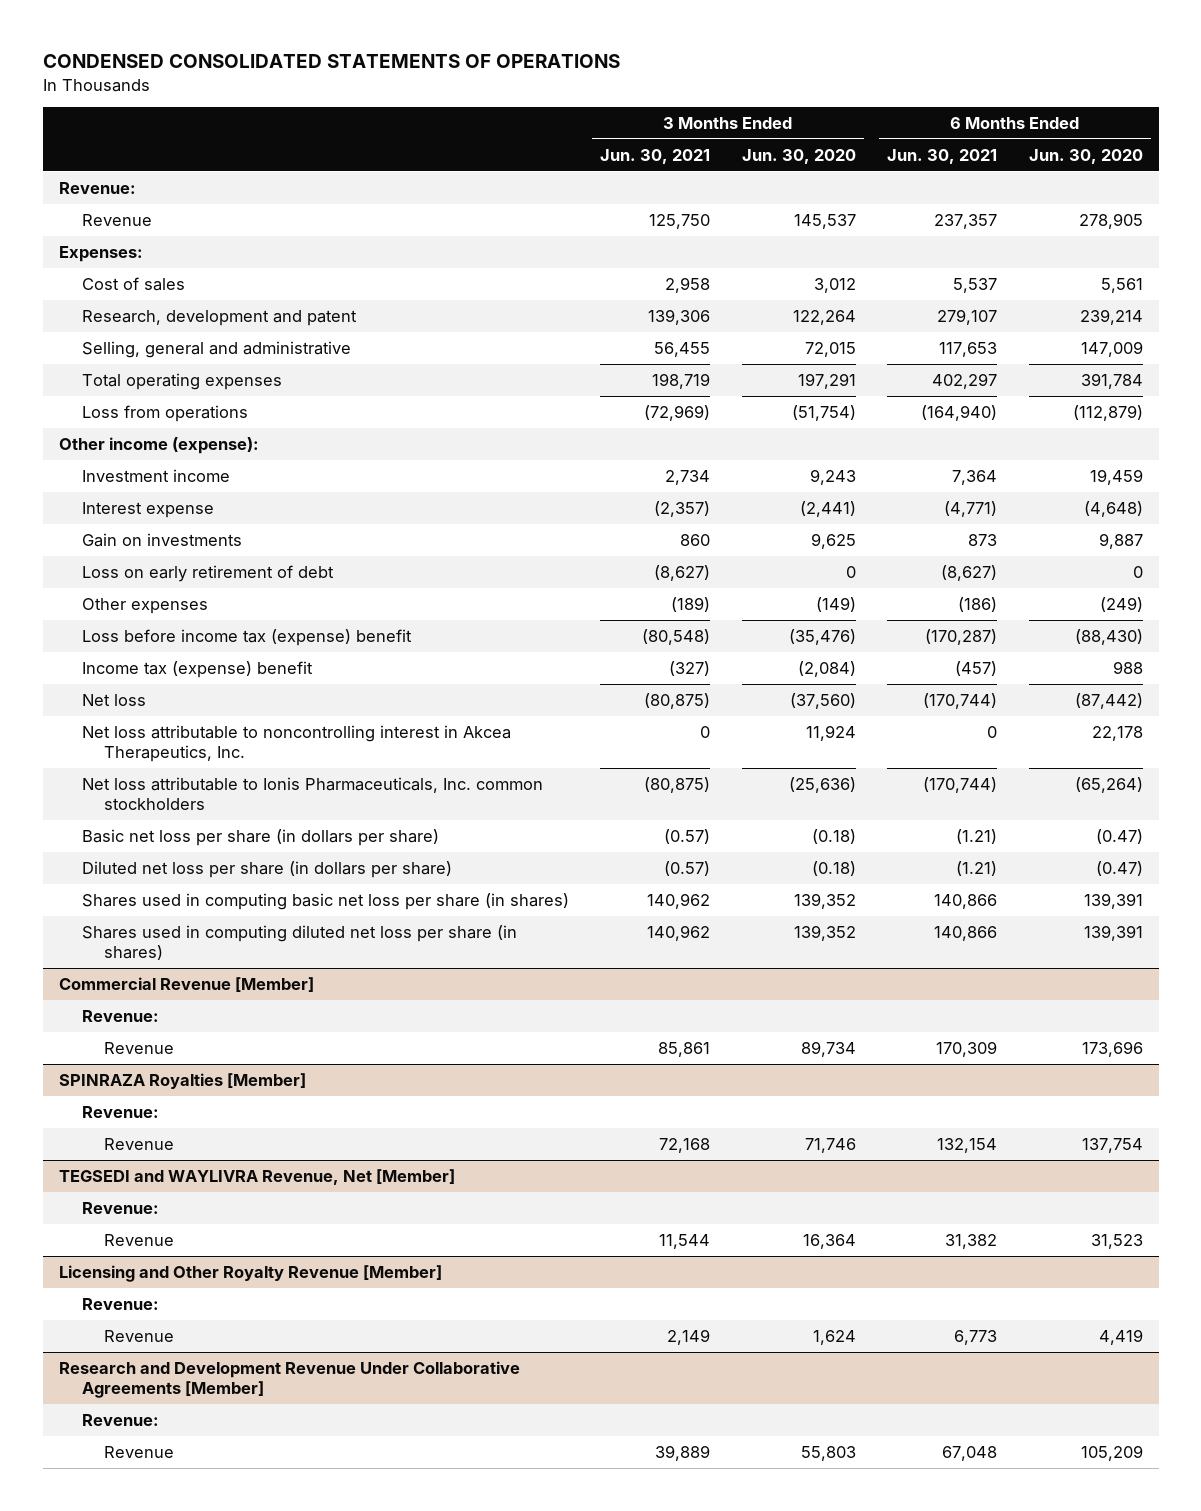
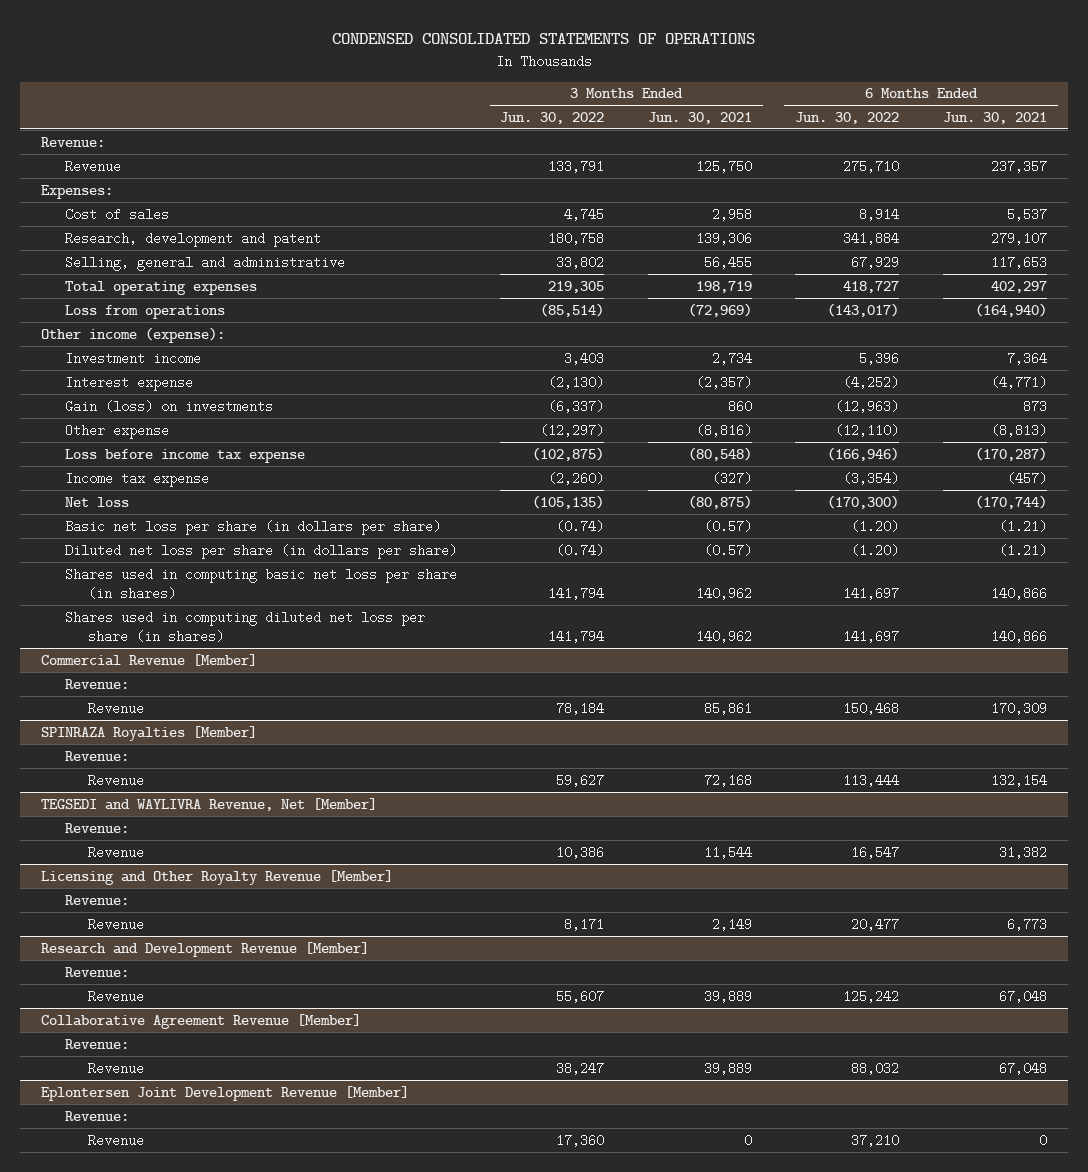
- | 3 Months Ended Jun. 30, 2021 | 3 Months Ended Jun. 30, 2020 | 6 Months Ended Jun. 30, 2021 | 6 Months Ended Jun. 30, 2020
+ | 3 Months Ended Jun. 30, 2022 | 3 Months Ended Jun. 30, 2021 | 6 Months Ended Jun. 30, 2022 | 6 Months Ended Jun. 30, 2021
- Gain on investments | 860 | 9,625 | 873 | 9,887
- Loss on early retirement of debt | (8,627) | 0 | (8,627) | 0
- Other expenses | (189) | (149) | (186) | (249)
- Loss before income tax (expense) benefit | (80,548) | (35,476) | (170,287) | (88,430)
- Income tax (expense) benefit | (327) | (2,084) | (457) | 988
+ Gain (loss) on investments | (6,337) | 860 | (12,963) | 873
+ Other expense | (12,297) | (8,816) | (12,110) | (8,813)
+ Loss before income tax expense | (102,875) | (80,548) | (166,946) | (170,287)
+ Income tax expense | (2,260) | (327) | (3,354) | (457)
- Net loss attributable to noncontrolling interest in Akcea Therapeutics, Inc. | 0 | 11,924 | 0 | 22,178
- Net loss attributable to Ionis Pharmaceuticals, Inc. common stockholders | (80,875) | (25,636) | (170,744) | (65,264)
- Research and Development Revenue Under Collaborative Agreements [Member]
+ Research and Development Revenue [Member]
+ Collaborative Agreement Revenue [Member]
+ Revenue:
+ Revenue | 38,247 | 39,889 | 88,032 | 67,048
+ Eplontersen Joint Development Revenue [Member]
+ Revenue:
+ Revenue | 17,360 | 0 | 37,210 | 0

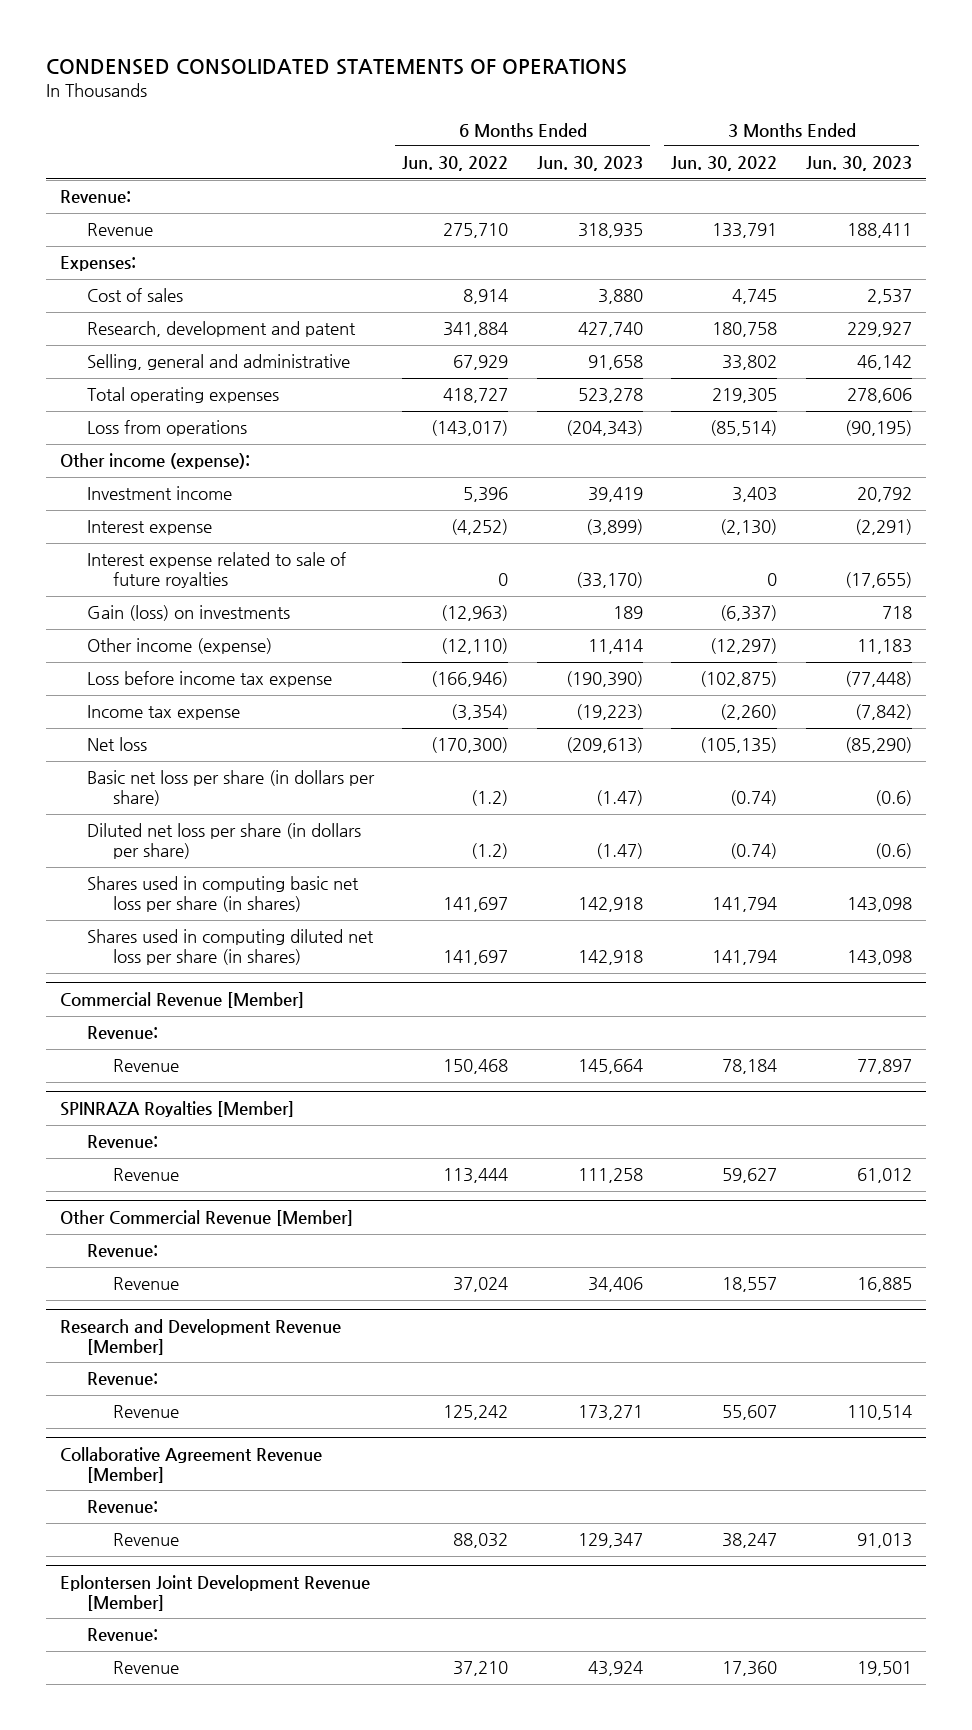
- | 3 Months Ended Jun. 30, 2022 | 3 Months Ended Jun. 30, 2021 | 6 Months Ended Jun. 30, 2022 | 6 Months Ended Jun. 30, 2021
+ | 6 Months Ended Jun. 30, 2022 | 6 Months Ended Jun. 30, 2023 | 3 Months Ended Jun. 30, 2022 | 3 Months Ended Jun. 30, 2023
+ Interest expense related to sale of future royalties | 0 | (33,170) | 0 | (17,655)
- Other expense | (12,297) | (8,816) | (12,110) | (8,813)
+ Other income (expense) | (12,110) | 11,414 | (12,297) | 11,183
- Basic net loss per share (in dollars per share) | (0.74) | (0.57) | (1.20) | (1.21)
- Diluted net loss per share (in dollars per share) | (0.74) | (0.57) | (1.20) | (1.21)
+ Basic net loss per share (in dollars per share) | (1.2) | (1.47) | (0.74) | (0.6)
+ Diluted net loss per share (in dollars per share) | (1.2) | (1.47) | (0.74) | (0.6)
- TEGSEDI and WAYLIVRA Revenue, Net [Member]
- Revenue:
- Revenue | 10,386 | 11,544 | 16,547 | 31,382
- Licensing and Other Royalty Revenue [Member]
+ Other Commercial Revenue [Member]
- Revenue | 8,171 | 2,149 | 20,477 | 6,773
+ Revenue | 37,024 | 34,406 | 18,557 | 16,885

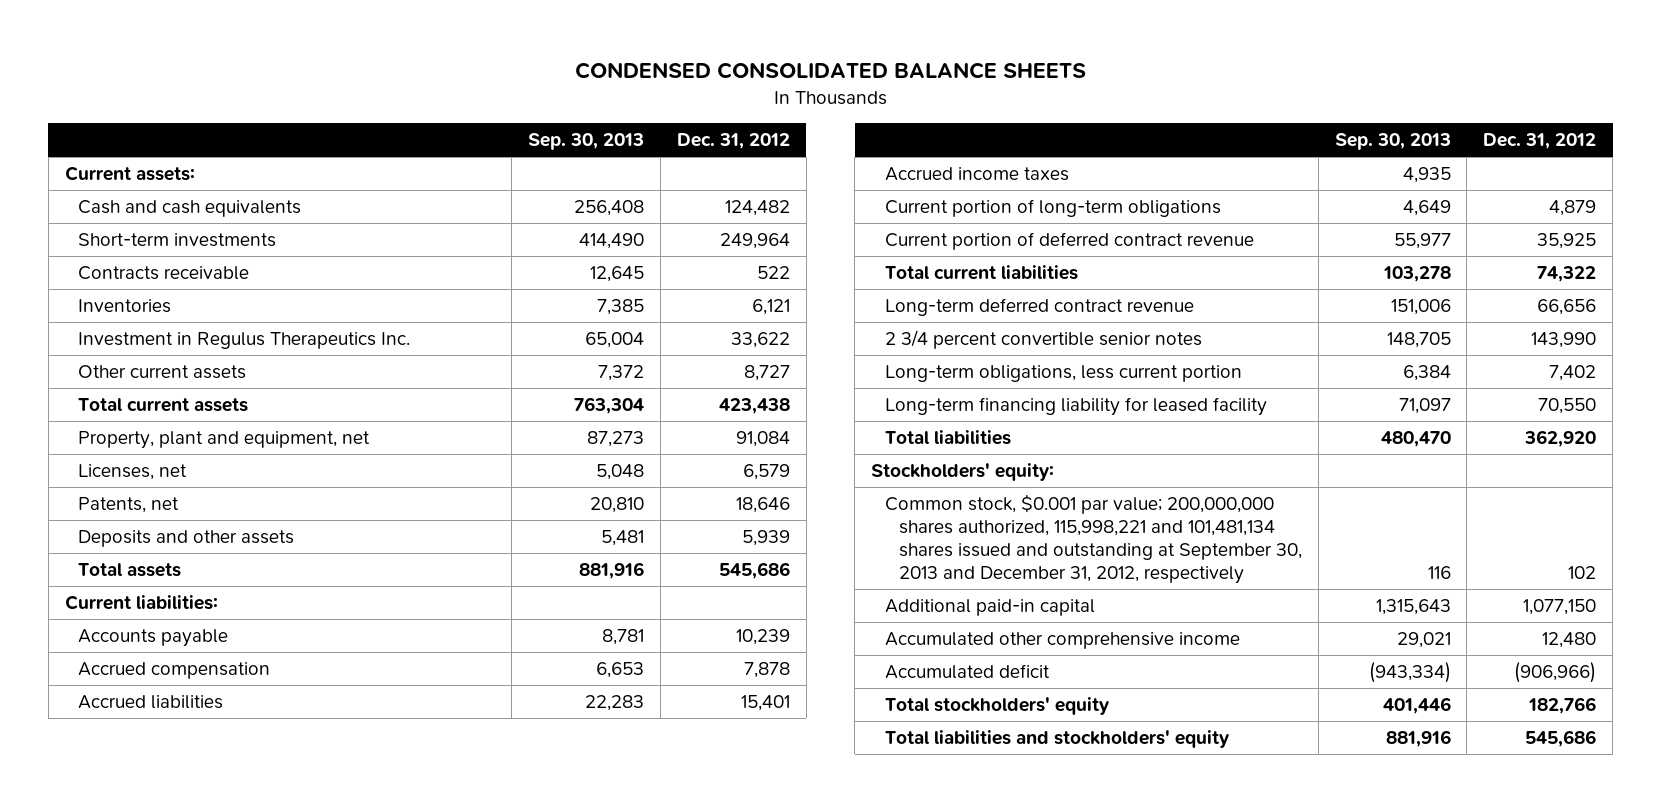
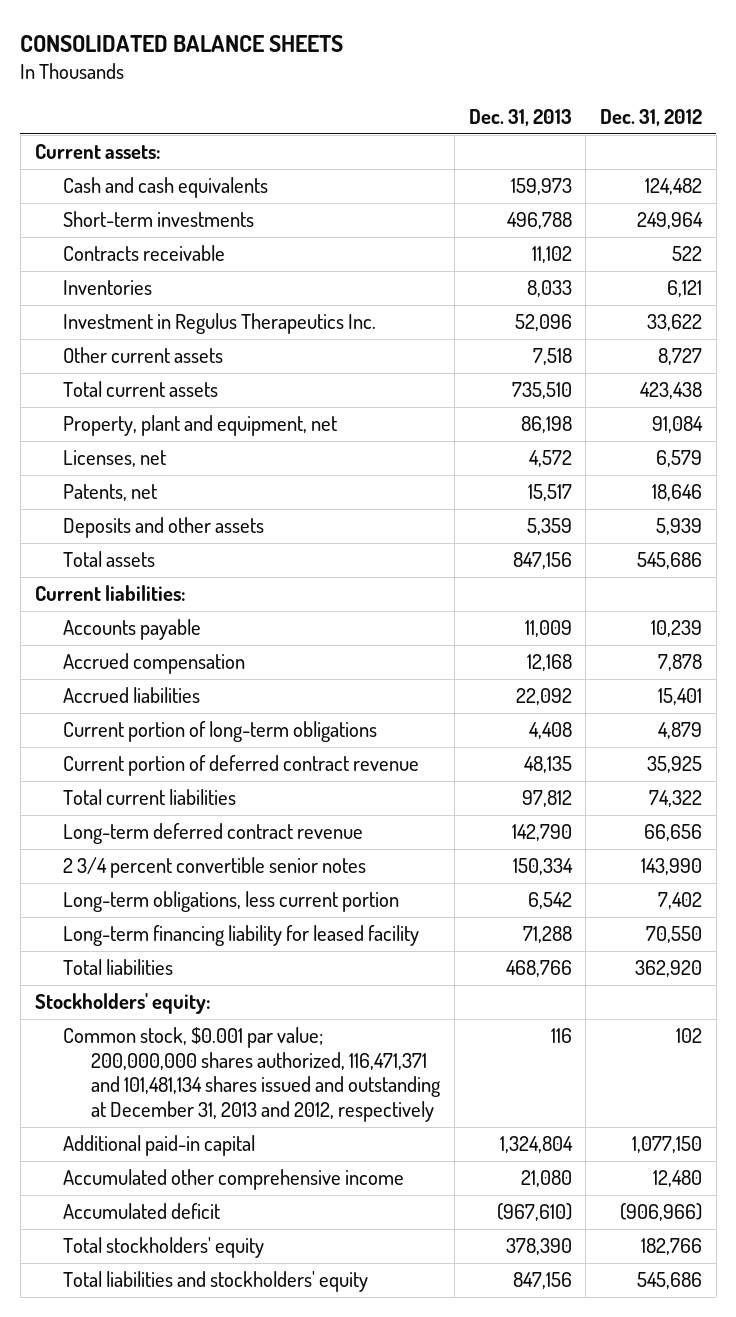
- CONDENSED CONSOLIDATED BALANCE SHEETS
+ CONSOLIDATED BALANCE SHEETS
- | Sep. 30, 2013 | Dec. 31, 2012
+ | Dec. 31, 2013 | Dec. 31, 2012
- Accrued income taxes | 4,935 |
- Common stock, $0.001 par value; 200,000,000 shares authorized, 115,998,221 and 101,481,134 shares issued and outstanding at September 30, 2013 and December 31, 2012, respectively | 116 | 102
+ Common stock, $0.001 par value; 200,000,000 shares authorized, 116,471,371 and 101,481,134 shares issued and outstanding at December 31, 2013 and 2012, respectively | 116 | 102

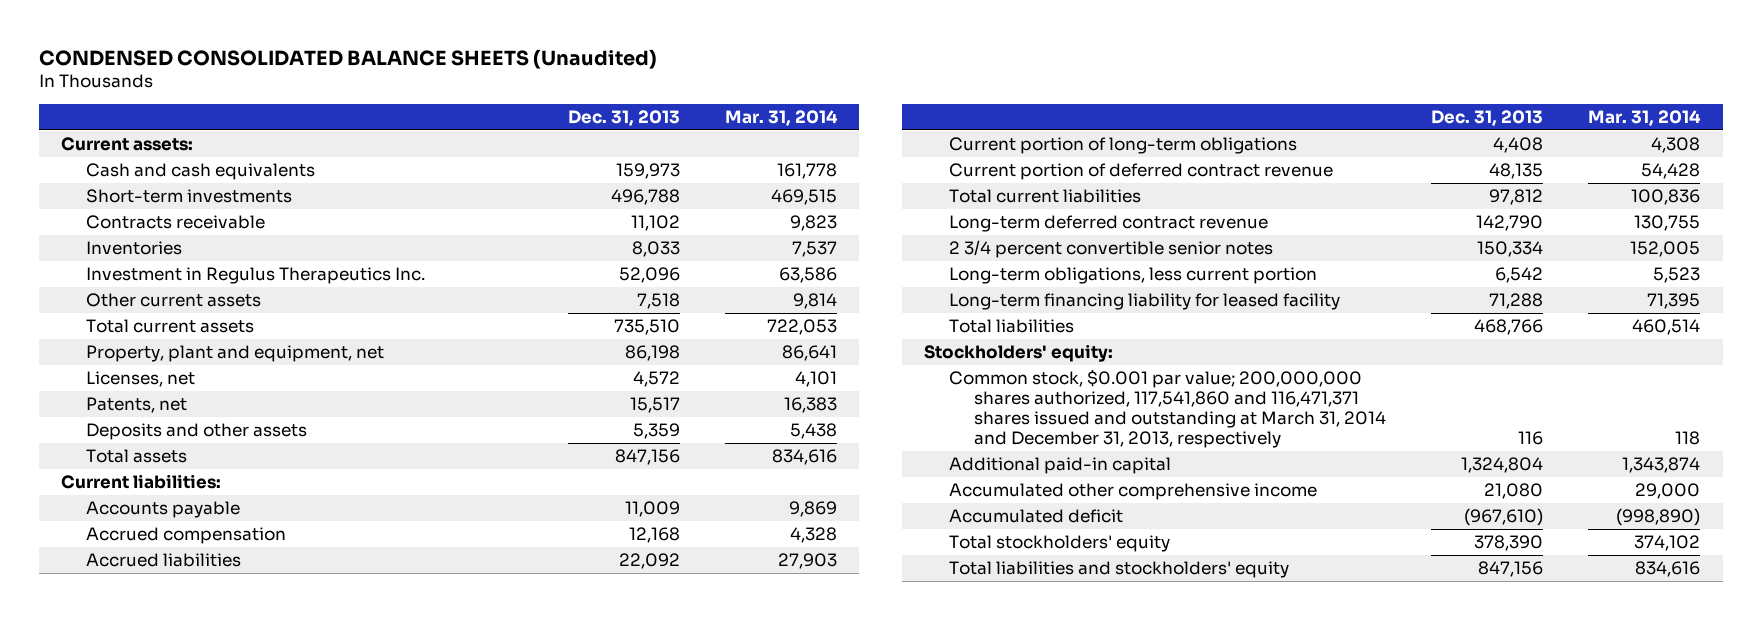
- CONSOLIDATED BALANCE SHEETS
+ CONDENSED CONSOLIDATED BALANCE SHEETS (Unaudited)
- | Dec. 31, 2013 | Dec. 31, 2012
+ | Dec. 31, 2013 | Mar. 31, 2014
- Common stock, $0.001 par value; 200,000,000 shares authorized, 116,471,371 and 101,481,134 shares issued and outstanding at December 31, 2013 and 2012, respectively | 116 | 102
+ Common stock, $0.001 par value; 200,000,000 shares authorized, 117,541,860 and 116,471,371 shares issued and outstanding at March 31, 2014 and December 31, 2013, respectively | 116 | 118

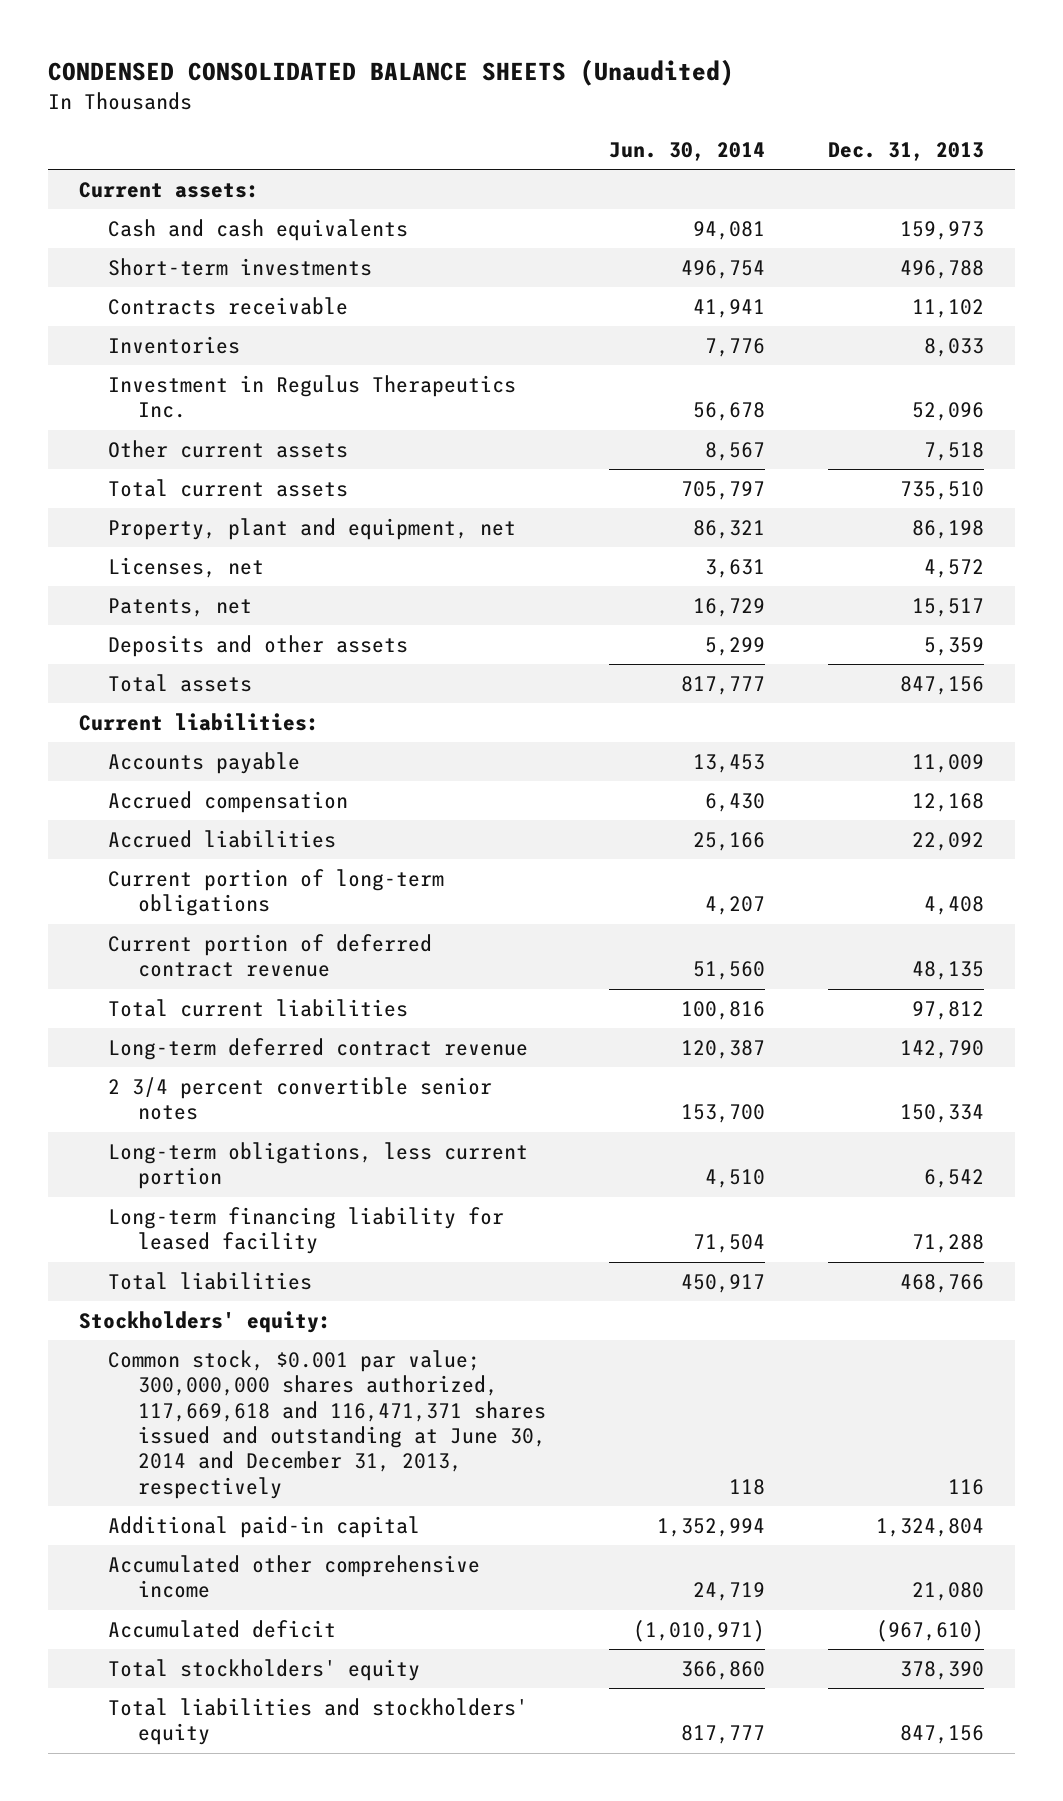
- | Dec. 31, 2013 | Mar. 31, 2014
+ | Jun. 30, 2014 | Dec. 31, 2013
- Common stock, $0.001 par value; 200,000,000 shares authorized, 117,541,860 and 116,471,371 shares issued and outstanding at March 31, 2014 and December 31, 2013, respectively | 116 | 118
+ Common stock, $0.001 par value; 300,000,000 shares authorized, 117,669,618 and 116,471,371 shares issued and outstanding at June 30, 2014 and December 31, 2013, respectively | 118 | 116

